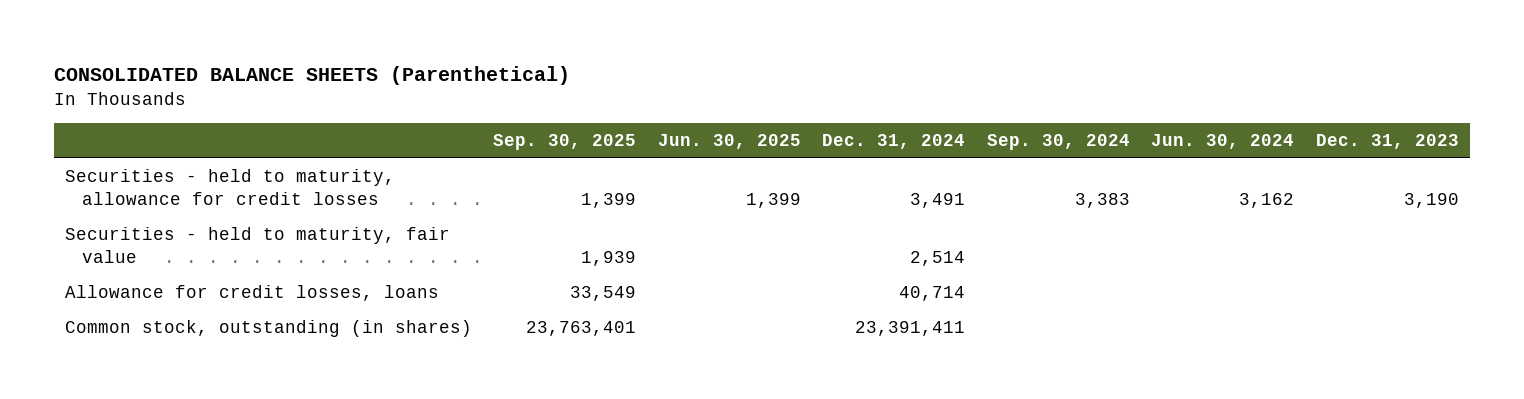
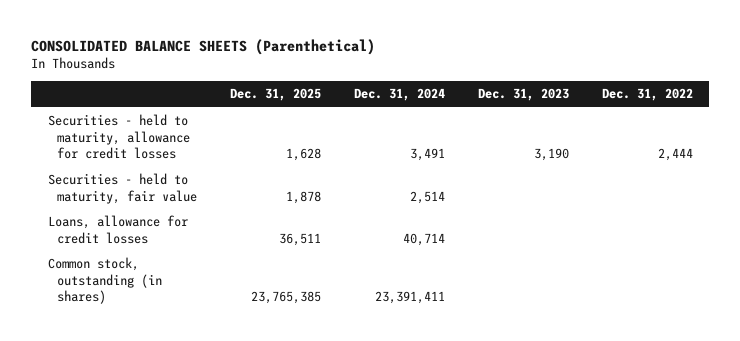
- | Sep. 30, 2025 | Jun. 30, 2025 | Dec. 31, 2024 | Sep. 30, 2024 | Jun. 30, 2024 | Dec. 31, 2023
+ | Dec. 31, 2025 | Dec. 31, 2024 | Dec. 31, 2023 | Dec. 31, 2022
- Allowance for credit losses, loans | 33,549 | | 40,714 | | |
+ Loans, allowance for credit losses | 36,511 | 40,714 | |

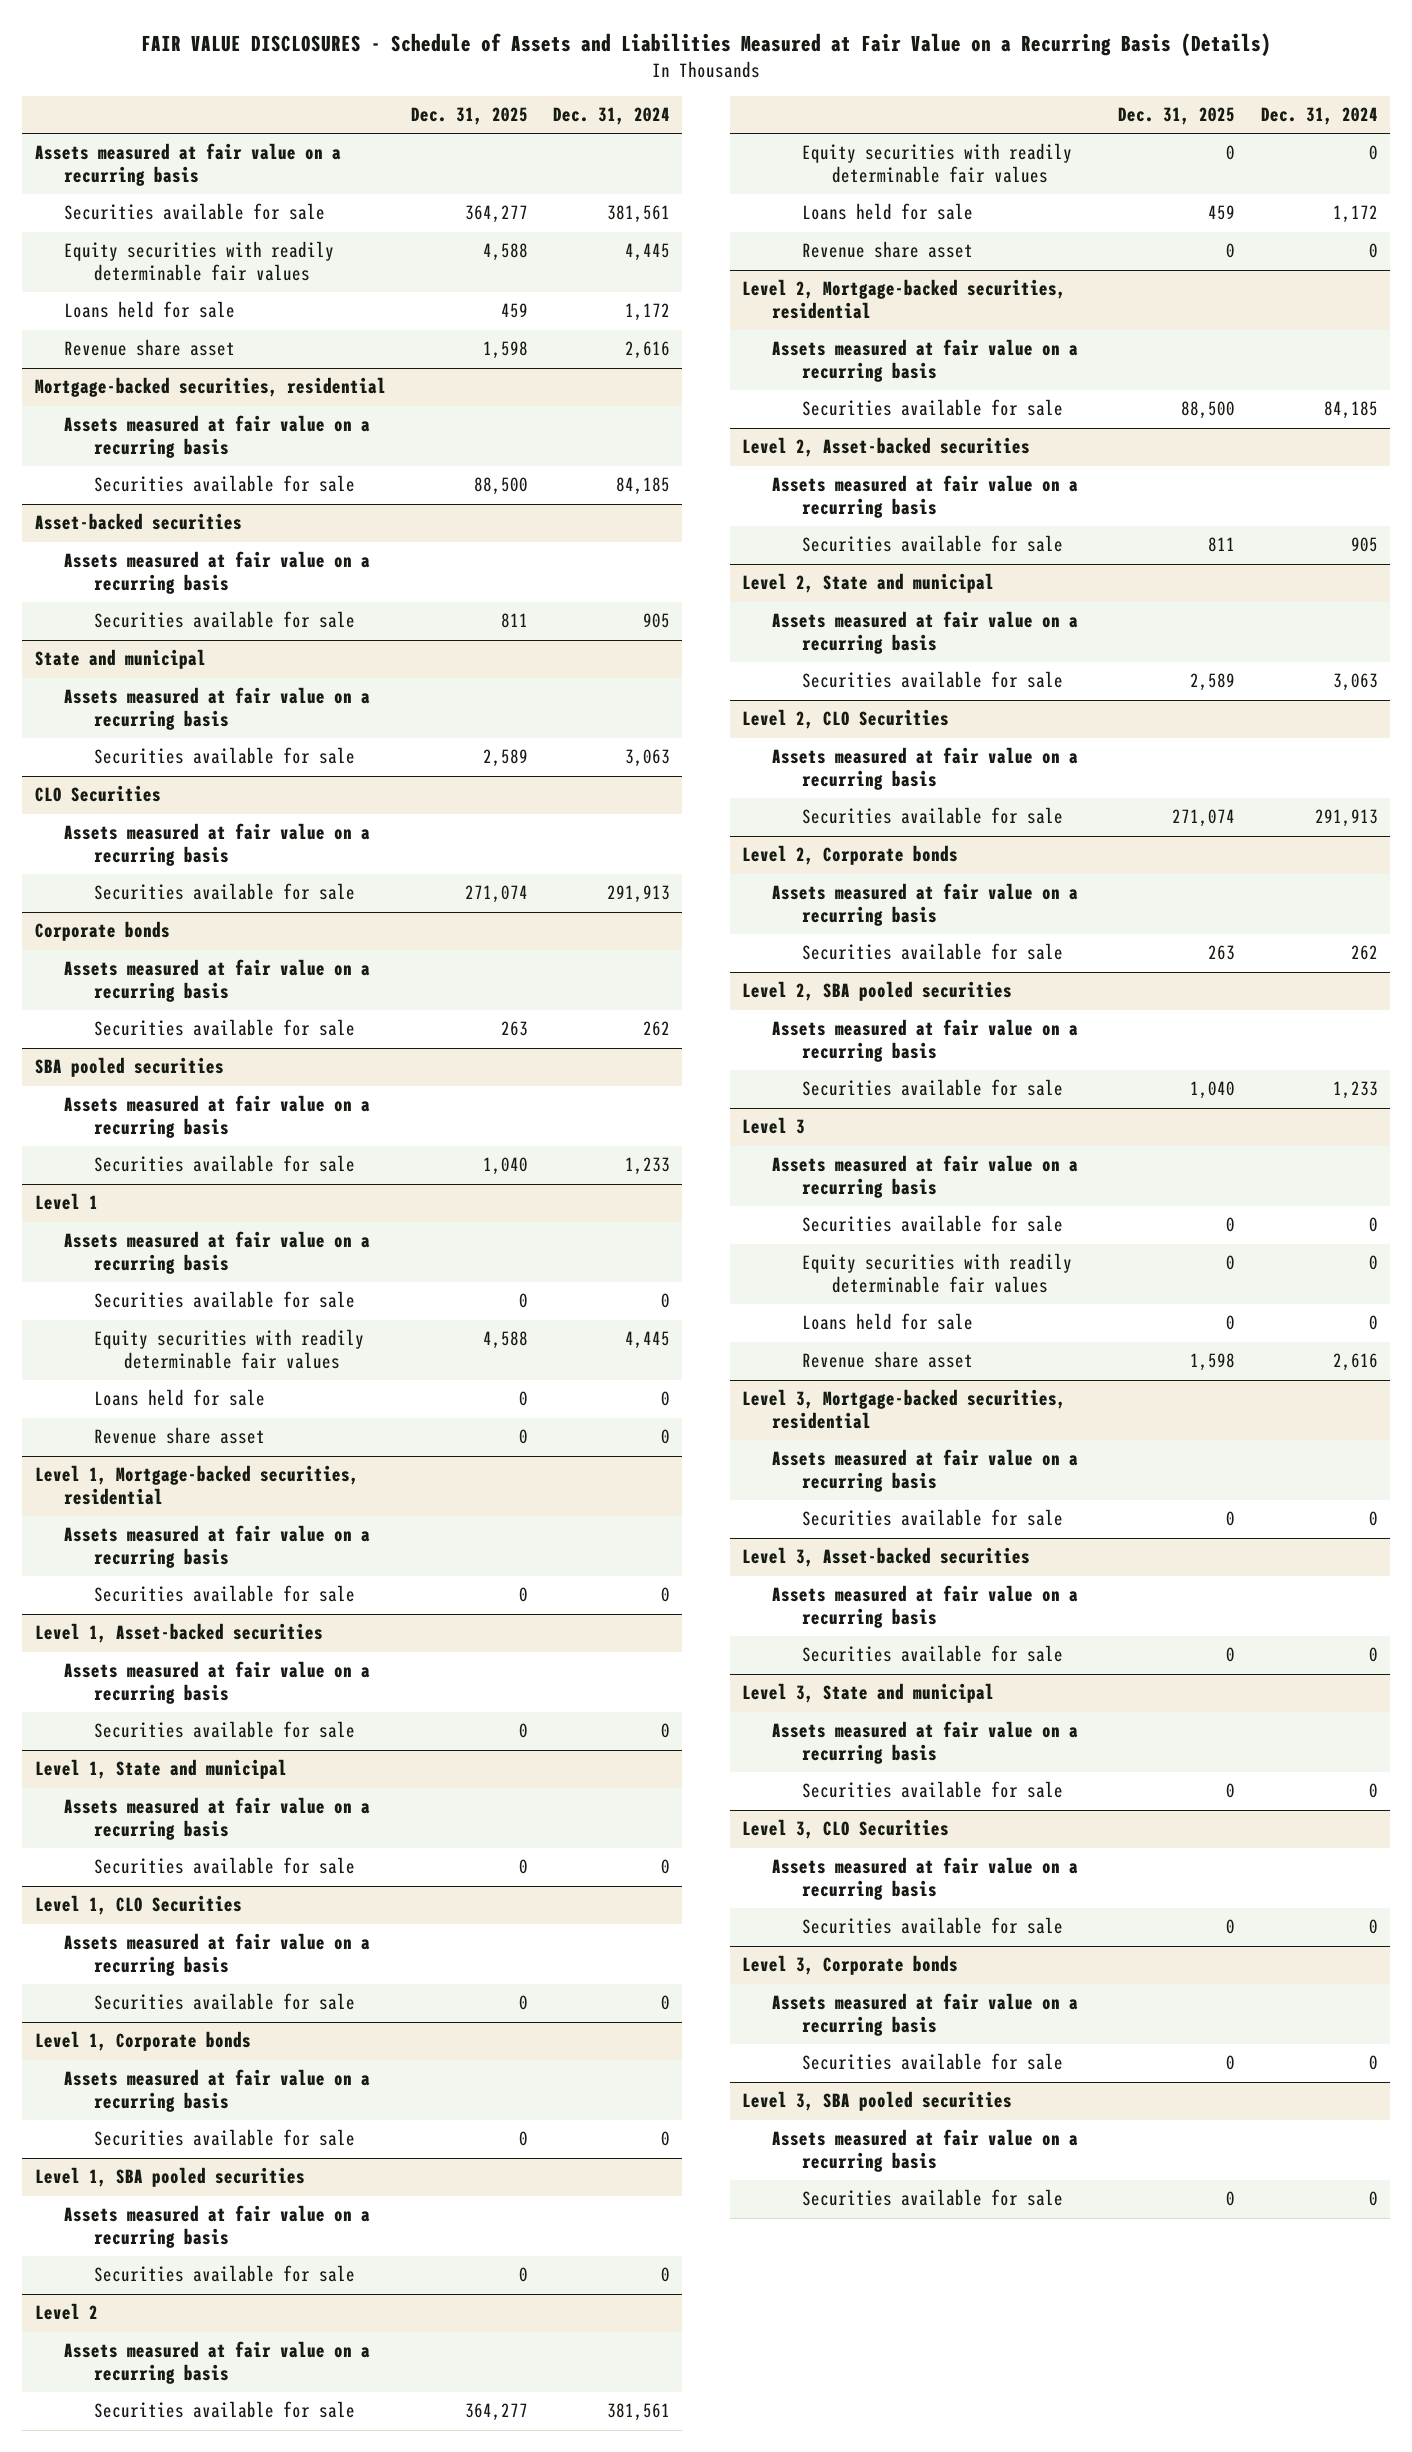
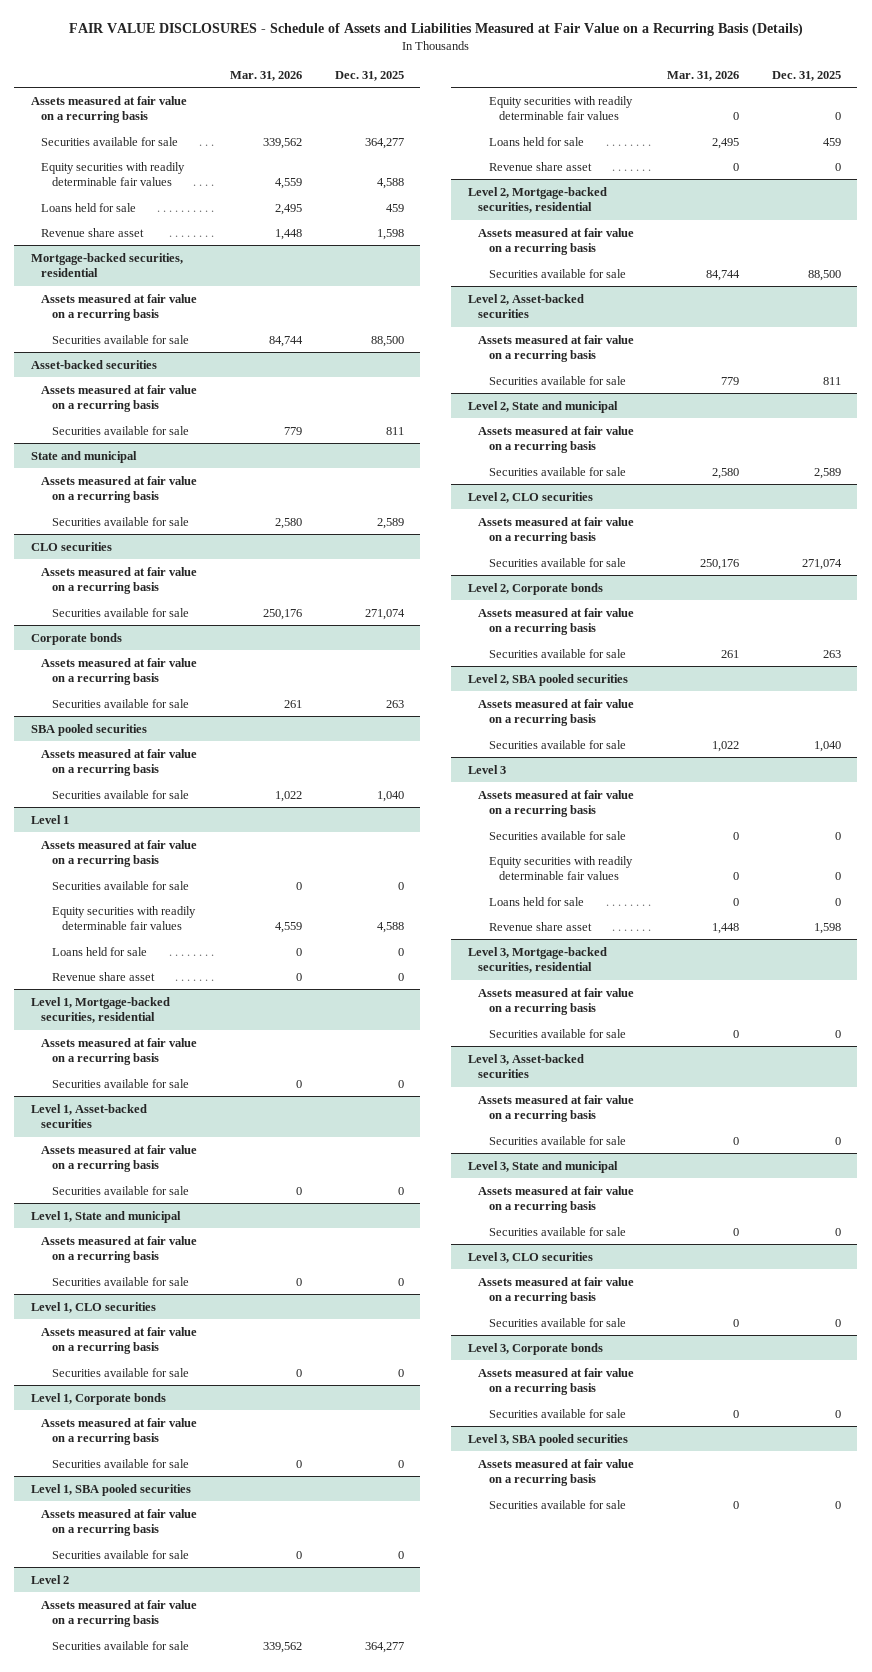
- | Dec. 31, 2025 | Dec. 31, 2024
+ | Mar. 31, 2026 | Dec. 31, 2025
- CLO Securities
+ CLO securities
- Level 1, CLO Securities
+ Level 1, CLO securities
- Level 2, CLO Securities
+ Level 2, CLO securities
- Level 3, CLO Securities
+ Level 3, CLO securities

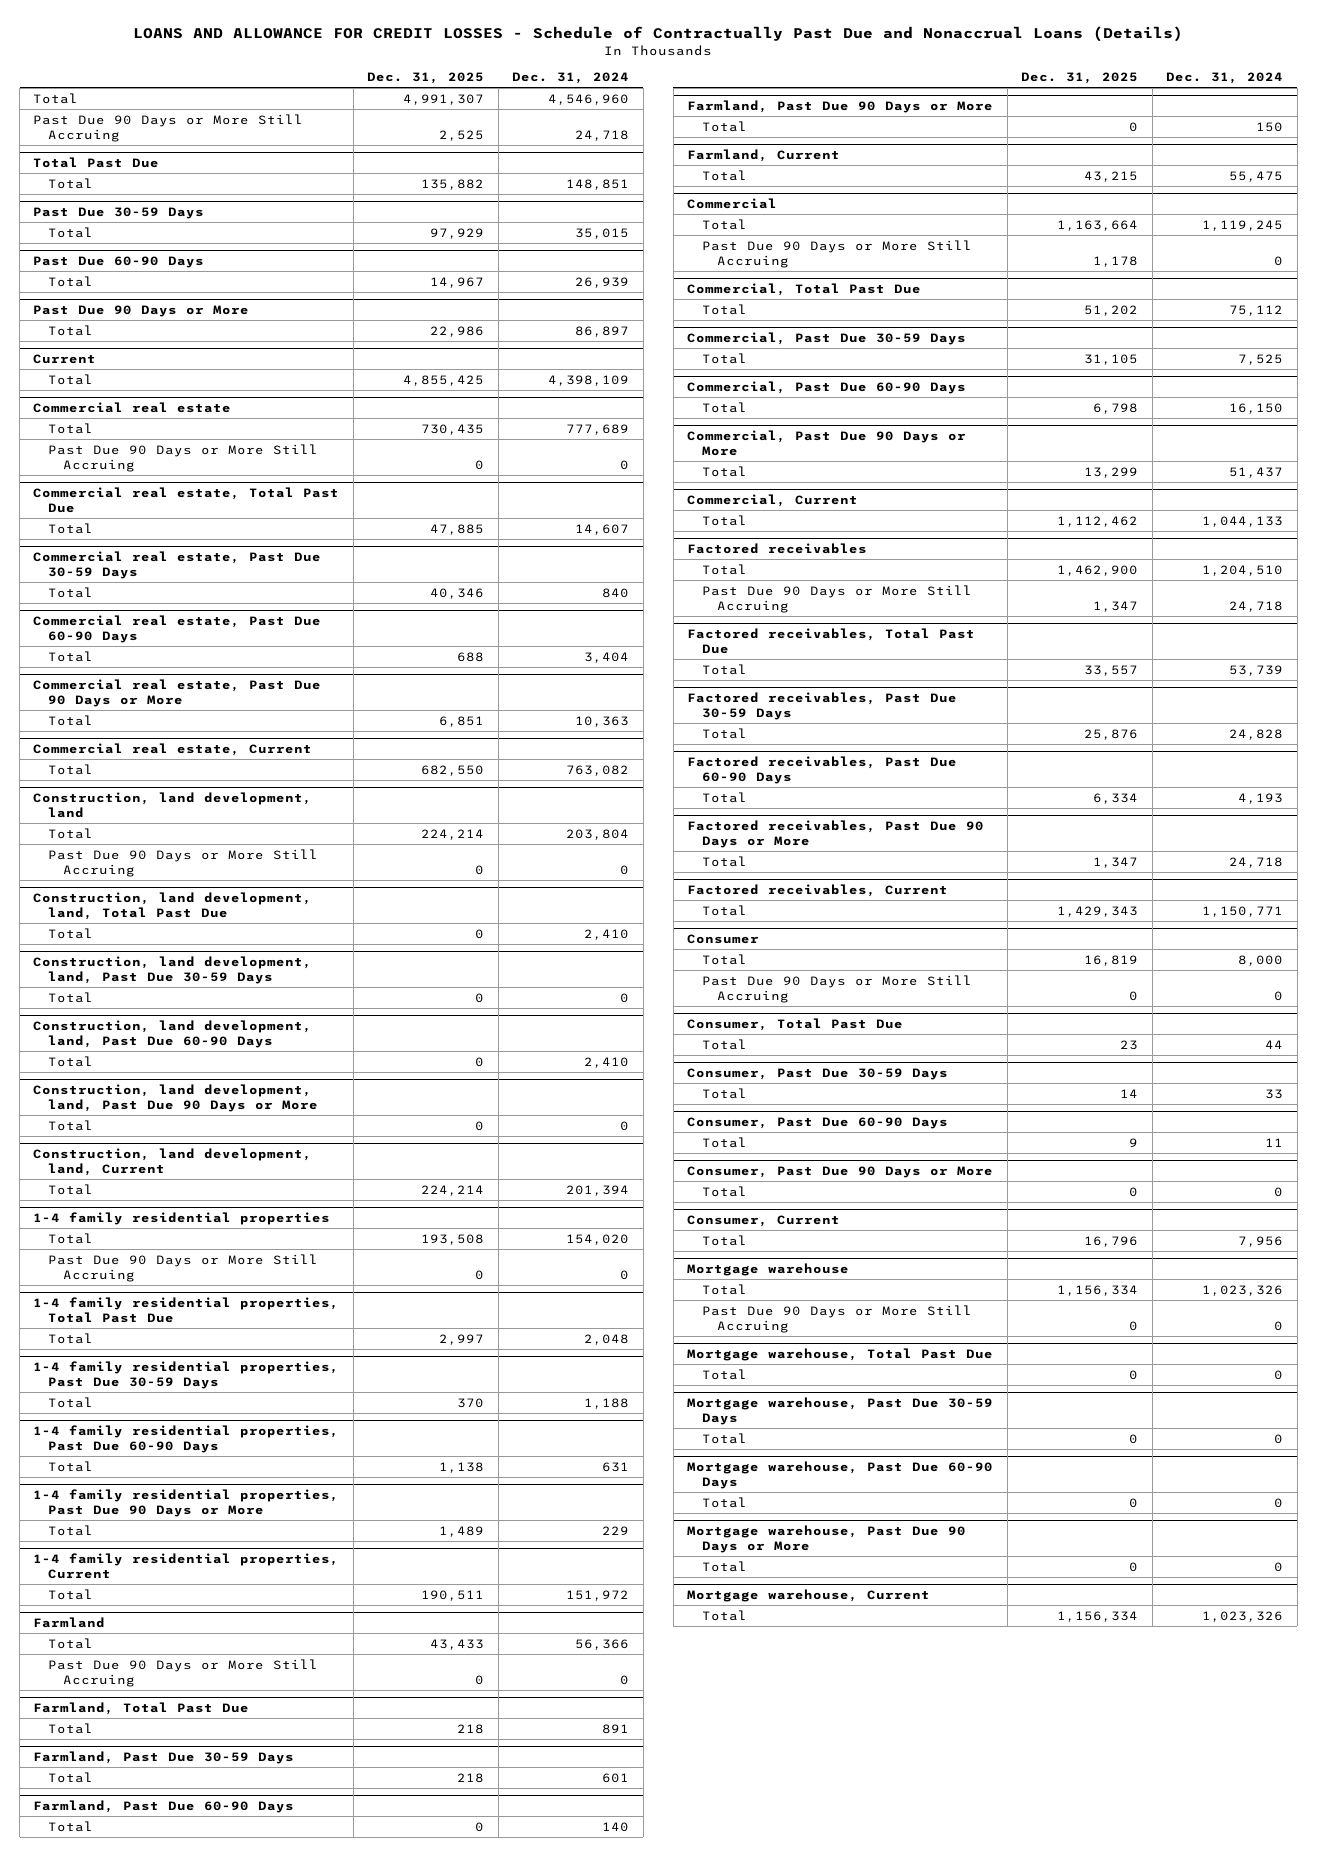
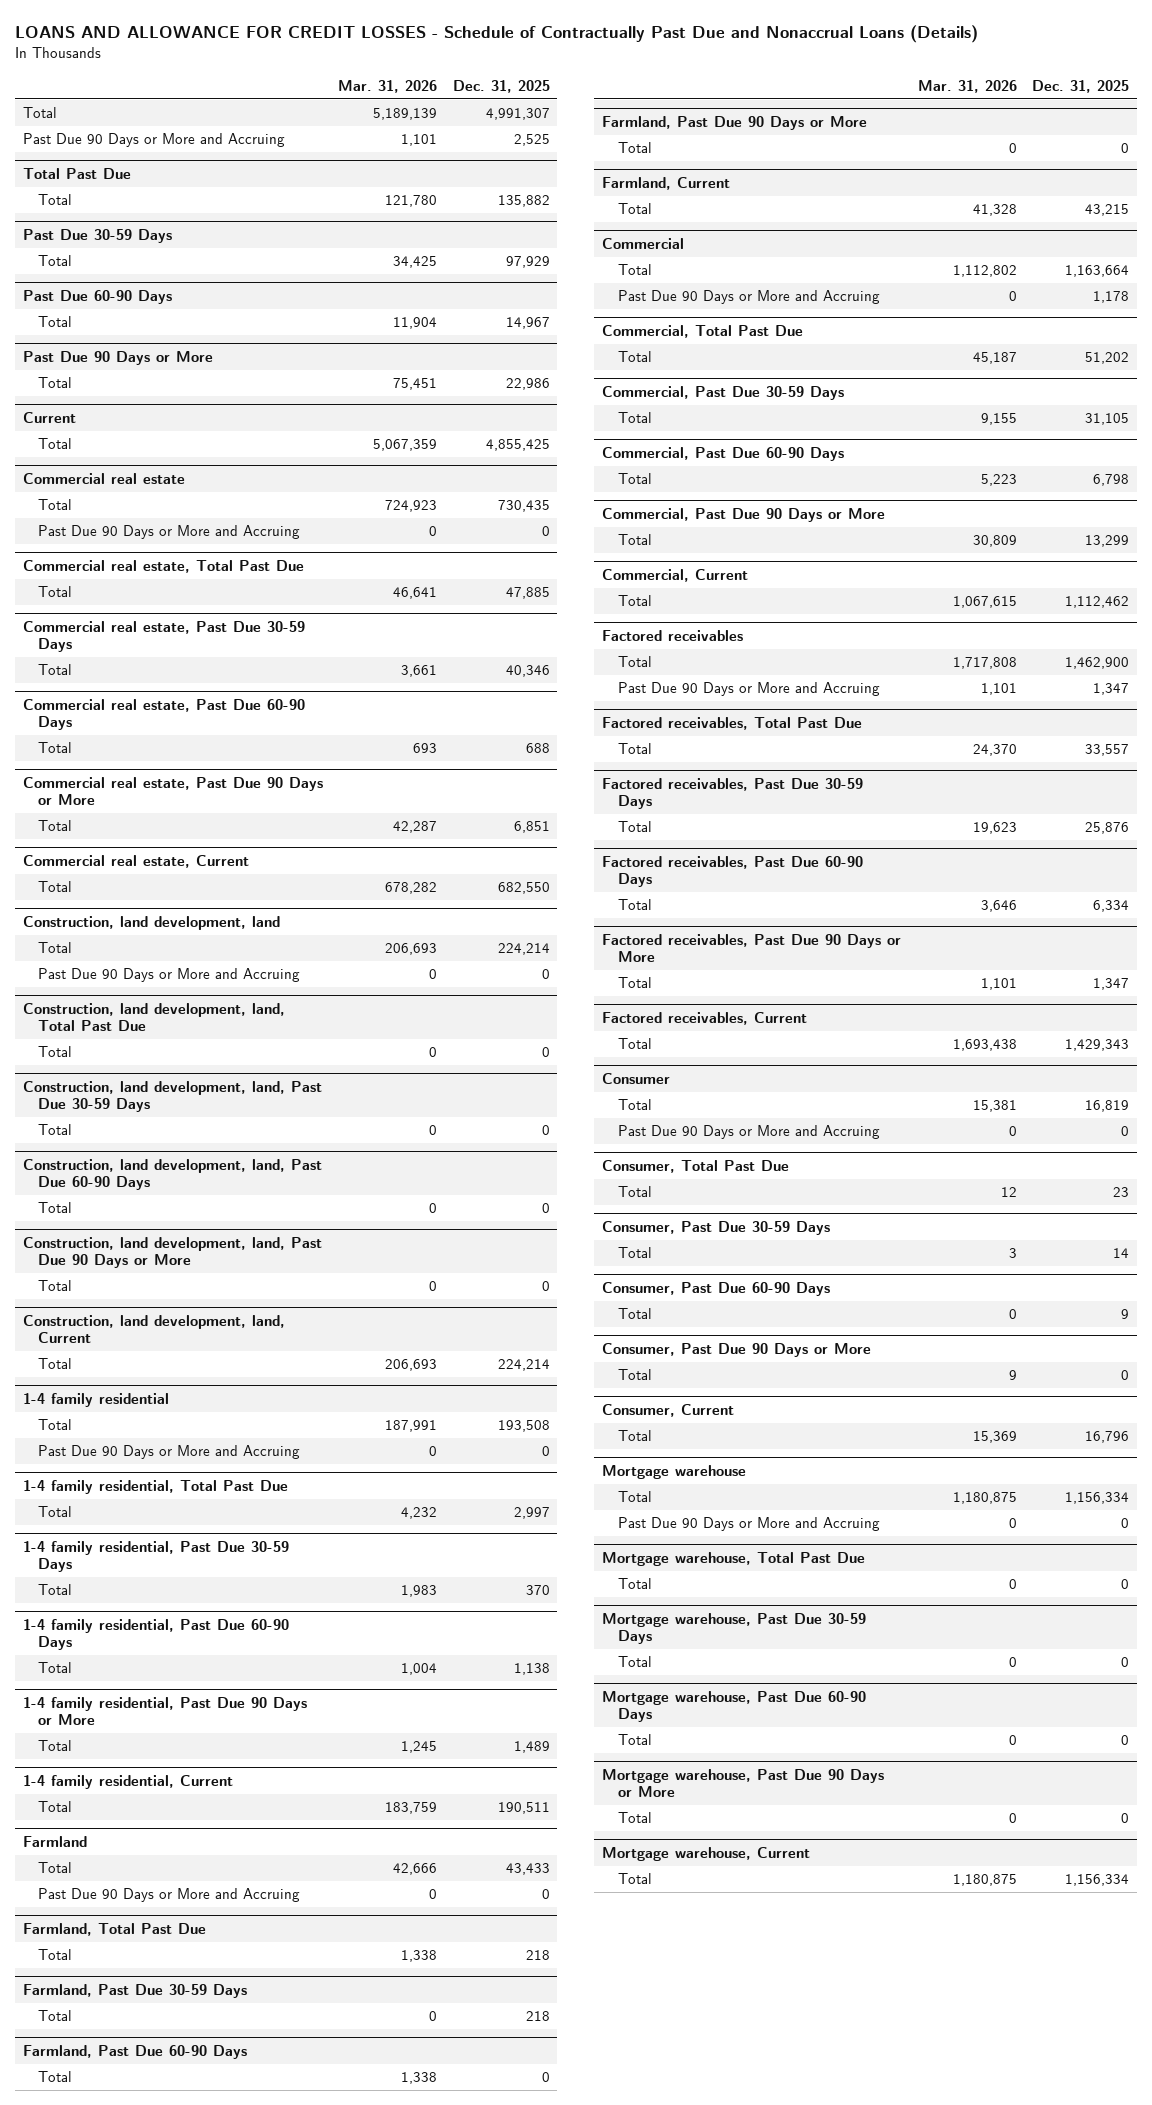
- | Dec. 31, 2025 | Dec. 31, 2024
+ | Mar. 31, 2026 | Dec. 31, 2025
- Past Due 90 Days or More Still Accruing | 2,525 | 24,718
+ Past Due 90 Days or More and Accruing | 1,101 | 2,525
@ Commercial real estate
- Past Due 90 Days or More Still Accruing | 0 | 0
+ Past Due 90 Days or More and Accruing | 0 | 0
@ Construction, land development, land
- Past Due 90 Days or More Still Accruing | 0 | 0
+ Past Due 90 Days or More and Accruing | 0 | 0
- 1-4 family residential properties
+ 1-4 family residential
- Past Due 90 Days or More Still Accruing | 0 | 0
- 1-4 family residential properties, Total Past Due
+ Past Due 90 Days or More and Accruing | 0 | 0
+ 1-4 family residential, Total Past Due
- 1-4 family residential properties, Past Due 30-59 Days
+ 1-4 family residential, Past Due 30-59 Days
- 1-4 family residential properties, Past Due 60-90 Days
+ 1-4 family residential, Past Due 60-90 Days
- 1-4 family residential properties, Past Due 90 Days or More
+ 1-4 family residential, Past Due 90 Days or More
- 1-4 family residential properties, Current
+ 1-4 family residential, Current
@ Farmland
- Past Due 90 Days or More Still Accruing | 0 | 0
+ Past Due 90 Days or More and Accruing | 0 | 0
@ Commercial
- Past Due 90 Days or More Still Accruing | 1,178 | 0
+ Past Due 90 Days or More and Accruing | 0 | 1,178
@ Factored receivables
- Past Due 90 Days or More Still Accruing | 1,347 | 24,718
+ Past Due 90 Days or More and Accruing | 1,101 | 1,347
@ Consumer
- Past Due 90 Days or More Still Accruing | 0 | 0
+ Past Due 90 Days or More and Accruing | 0 | 0
@ Mortgage warehouse
- Past Due 90 Days or More Still Accruing | 0 | 0
+ Past Due 90 Days or More and Accruing | 0 | 0

